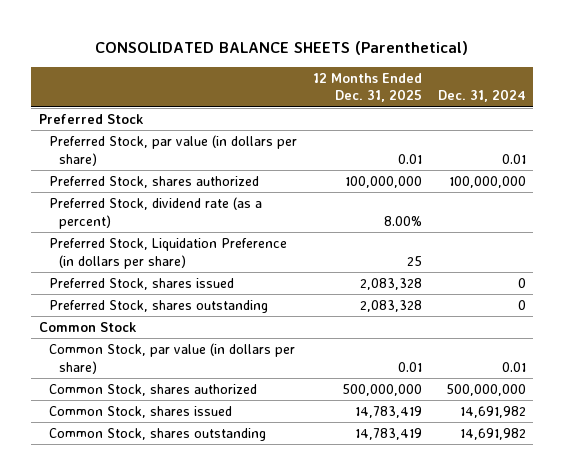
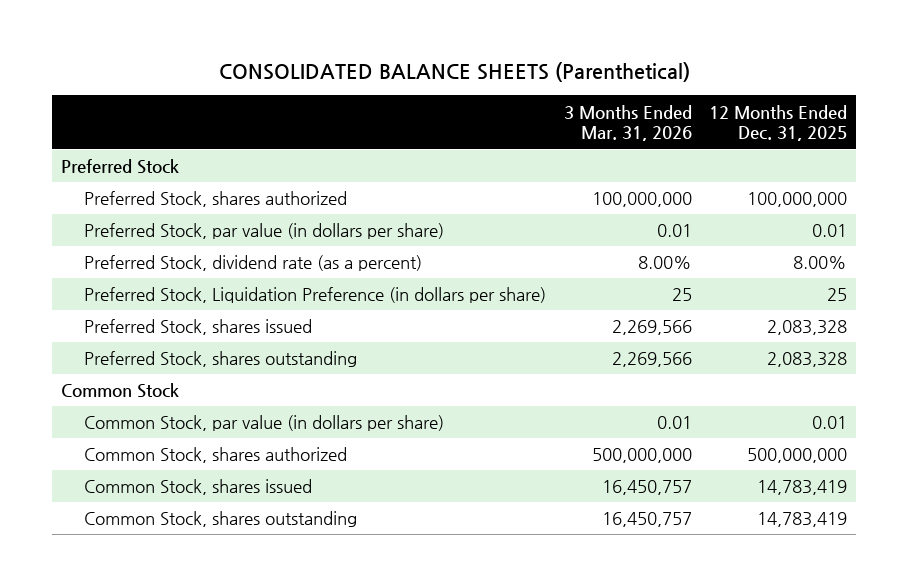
- | 12 Months Ended Dec. 31, 2025 | Dec. 31, 2024
+ | 3 Months Ended Mar. 31, 2026 | 12 Months Ended Dec. 31, 2025
moved down: Preferred Stock, par value (in dollars per share) | 0.01 | 0.01

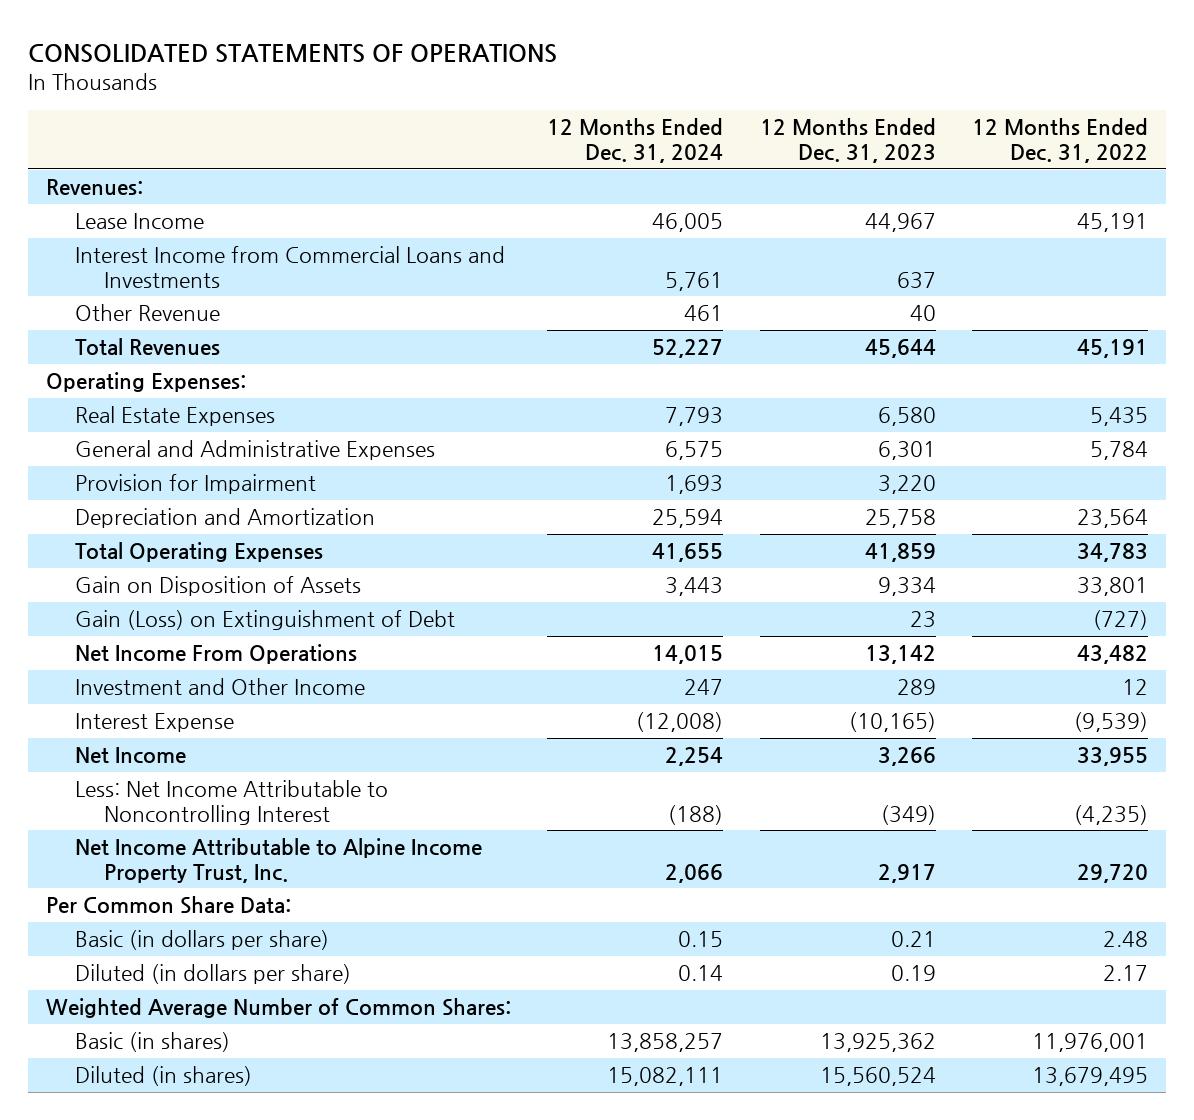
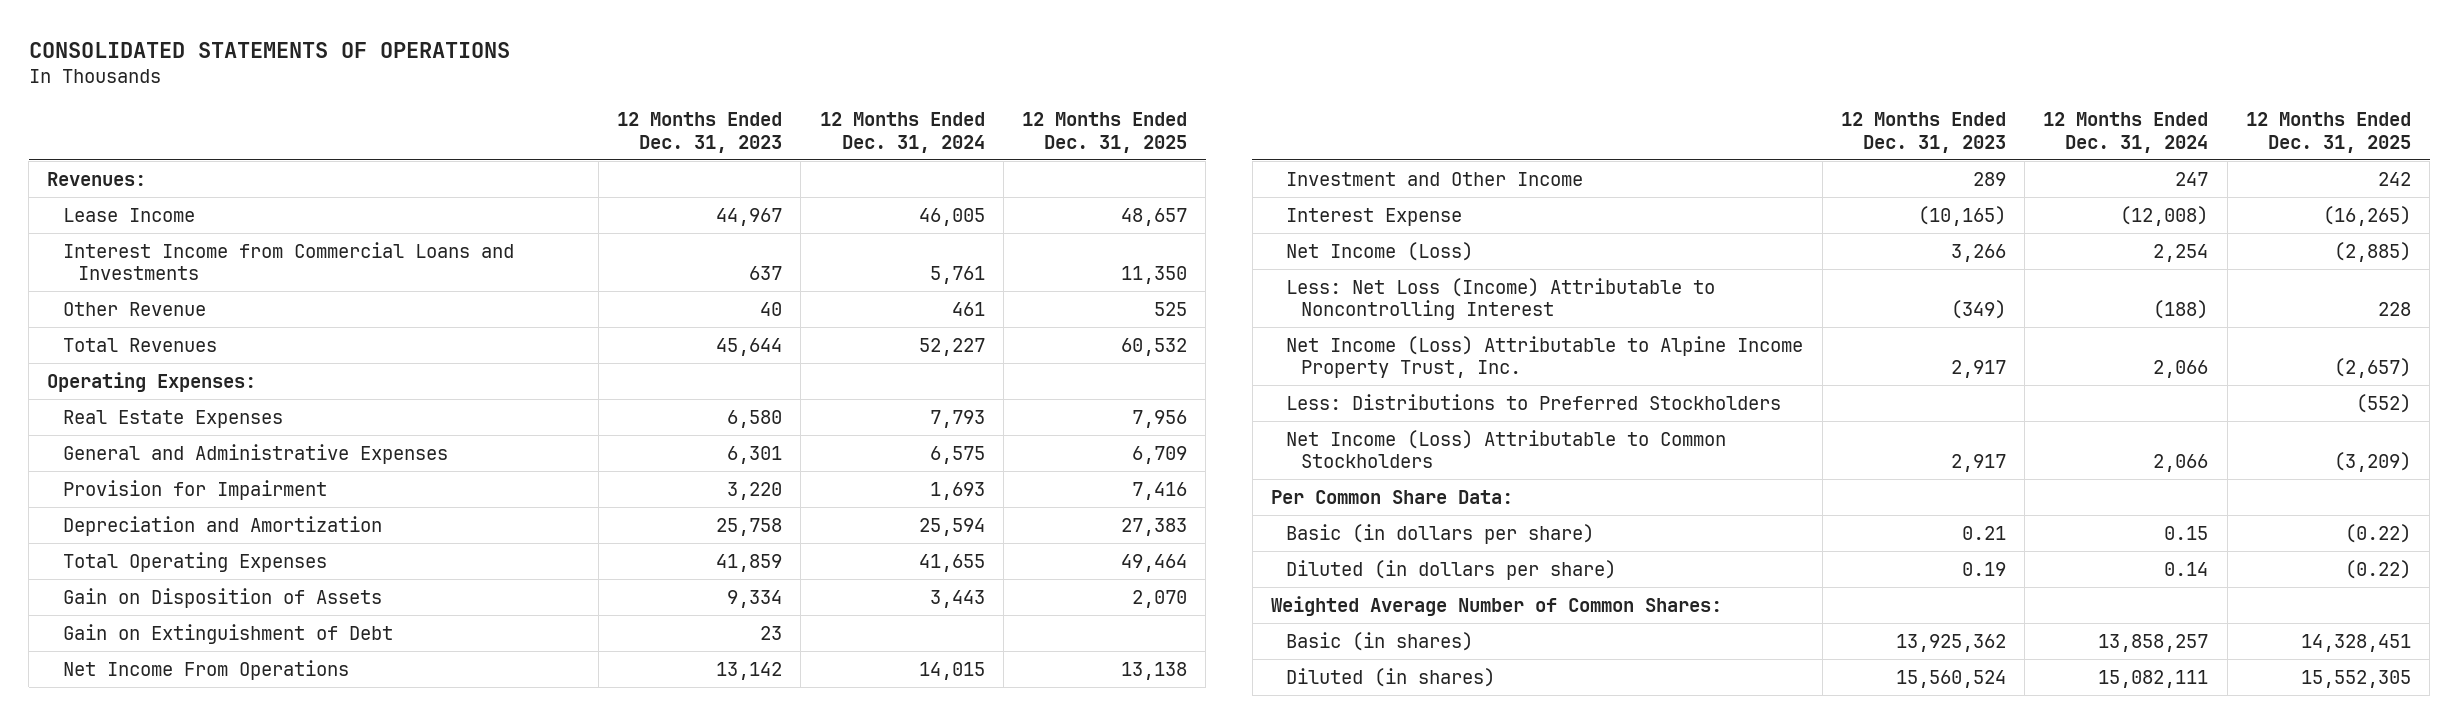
- | 12 Months Ended Dec. 31, 2024 | 12 Months Ended Dec. 31, 2023 | 12 Months Ended Dec. 31, 2022
+ | 12 Months Ended Dec. 31, 2023 | 12 Months Ended Dec. 31, 2024 | 12 Months Ended Dec. 31, 2025
- Gain (Loss) on Extinguishment of Debt | | 23 | (727)
+ Gain on Extinguishment of Debt | 23 | |
- Net Income | 2,254 | 3,266 | 33,955
- Less: Net Income Attributable to Noncontrolling Interest | (188) | (349) | (4,235)
- Net Income Attributable to Alpine Income Property Trust, Inc. | 2,066 | 2,917 | 29,720
+ Net Income (Loss) | 3,266 | 2,254 | (2,885)
+ Less: Net Loss (Income) Attributable to Noncontrolling Interest | (349) | (188) | 228
+ Net Income (Loss) Attributable to Alpine Income Property Trust, Inc. | 2,917 | 2,066 | (2,657)
+ Less: Distributions to Preferred Stockholders | | | (552)
+ Net Income (Loss) Attributable to Common Stockholders | 2,917 | 2,066 | (3,209)

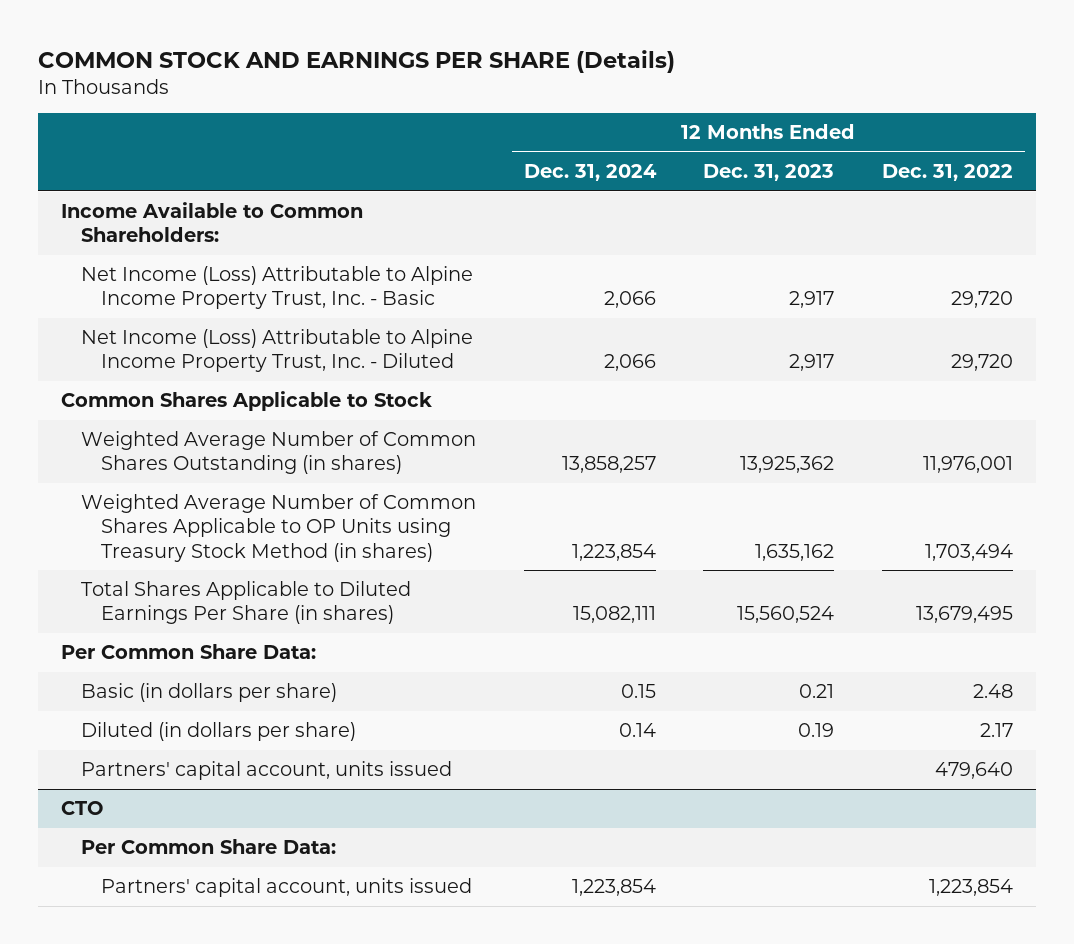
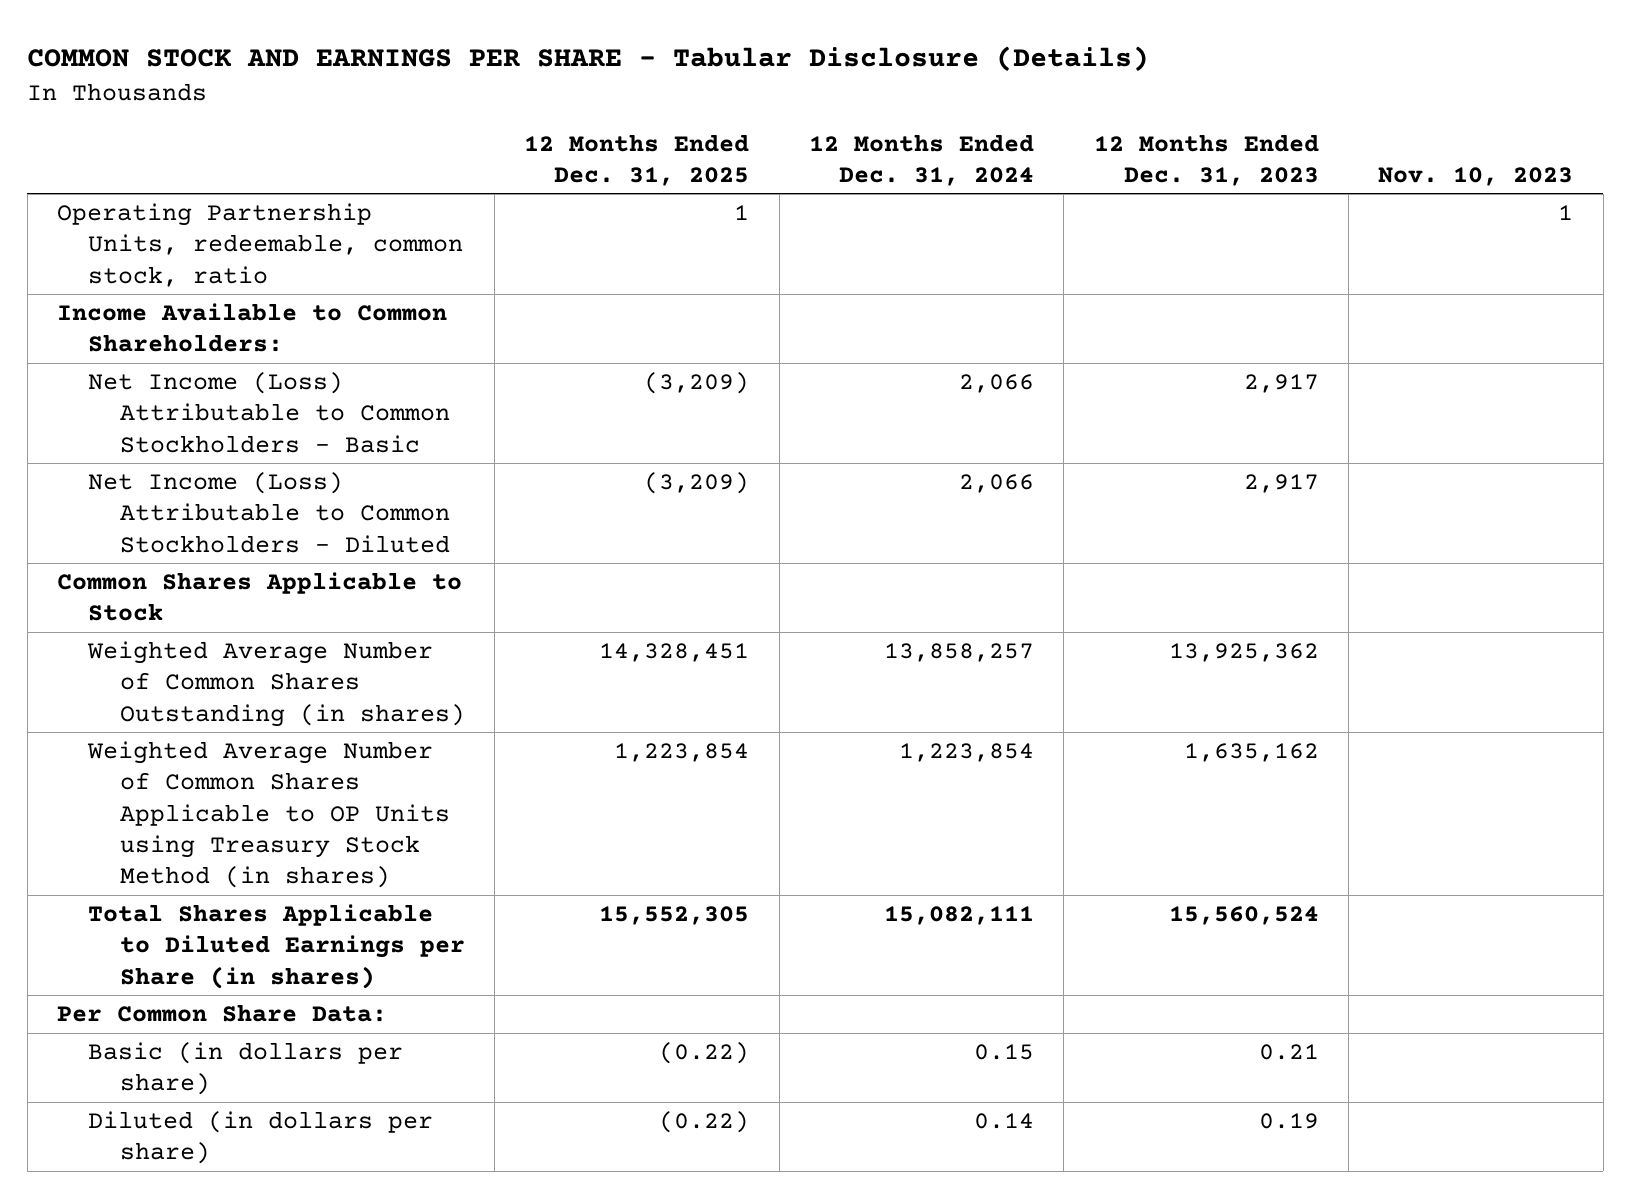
- COMMON STOCK AND EARNINGS PER SHARE (Details)
+ COMMON STOCK AND EARNINGS PER SHARE - Tabular Disclosure (Details)
- | 12 Months Ended Dec. 31, 2024 | 12 Months Ended Dec. 31, 2023 | 12 Months Ended Dec. 31, 2022
+ | 12 Months Ended Dec. 31, 2025 | 12 Months Ended Dec. 31, 2024 | 12 Months Ended Dec. 31, 2023 | Nov. 10, 2023
+ Operating Partnership Units, redeemable, common stock, ratio | 1 | | | 1
- Net Income (Loss) Attributable to Alpine Income Property Trust, Inc. - Basic | 2,066 | 2,917 | 29,720
- Net Income (Loss) Attributable to Alpine Income Property Trust, Inc. - Diluted | 2,066 | 2,917 | 29,720
+ Net Income (Loss) Attributable to Common Stockholders - Basic | (3,209) | 2,066 | 2,917 |
+ Net Income (Loss) Attributable to Common Stockholders - Diluted | (3,209) | 2,066 | 2,917 |
- Total Shares Applicable to Diluted Earnings Per Share (in shares) | 15,082,111 | 15,560,524 | 13,679,495
+ Total Shares Applicable to Diluted Earnings per Share (in shares) | 15,552,305 | 15,082,111 | 15,560,524 |
- Partners' capital account, units issued | | | 479,640
- CTO
- Per Common Share Data:
- Partners' capital account, units issued | 1,223,854 | | 1,223,854

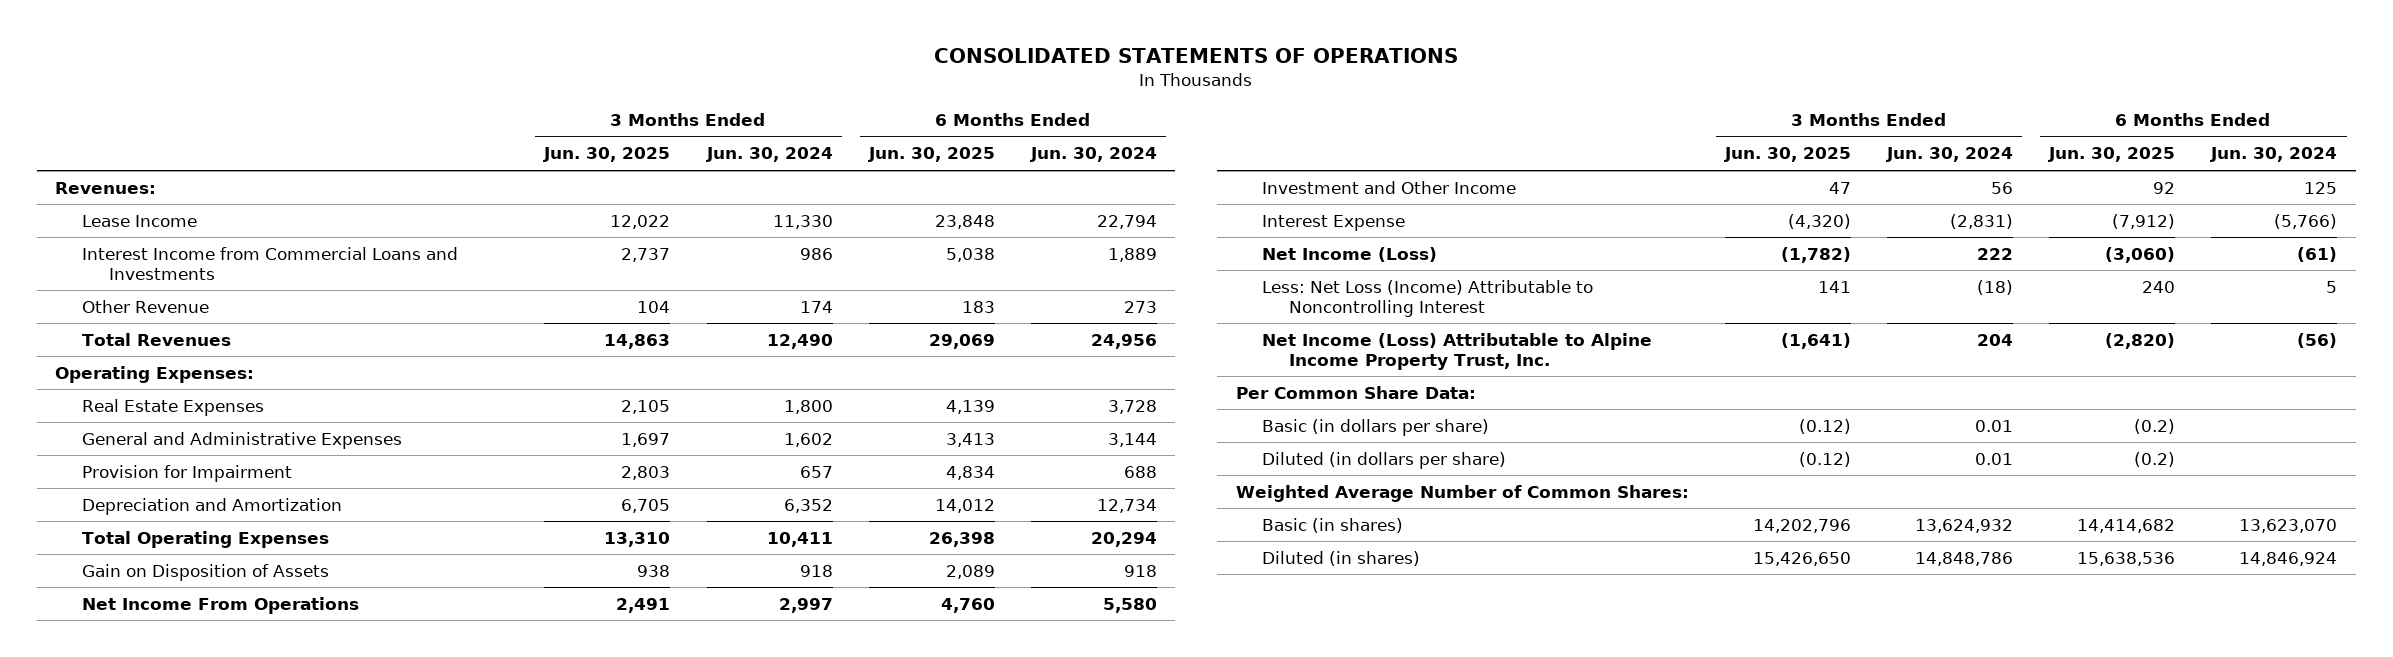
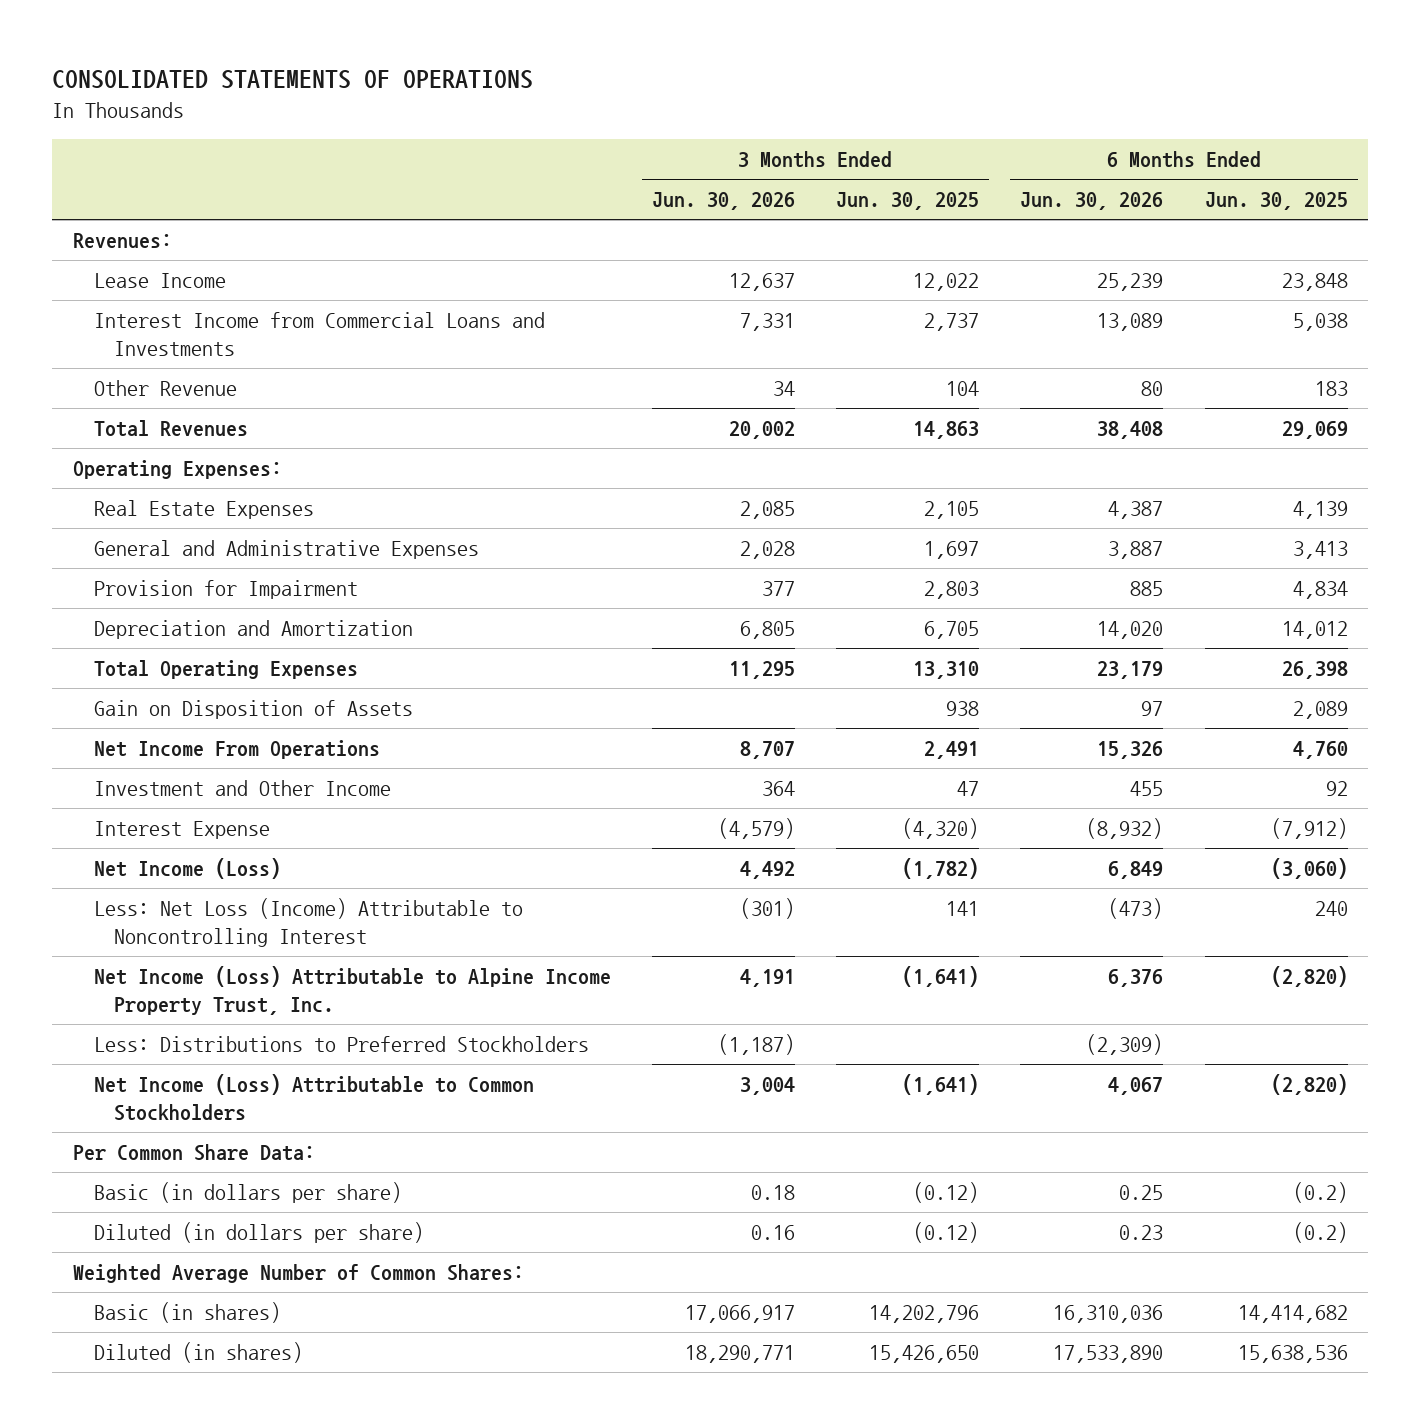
- | 3 Months Ended Jun. 30, 2025 | 3 Months Ended Jun. 30, 2024 | 6 Months Ended Jun. 30, 2025 | 6 Months Ended Jun. 30, 2024
+ | 3 Months Ended Jun. 30, 2026 | 3 Months Ended Jun. 30, 2025 | 6 Months Ended Jun. 30, 2026 | 6 Months Ended Jun. 30, 2025
+ Less: Distributions to Preferred Stockholders | (1,187) | | (2,309) |
+ Net Income (Loss) Attributable to Common Stockholders | 3,004 | (1,641) | 4,067 | (2,820)

